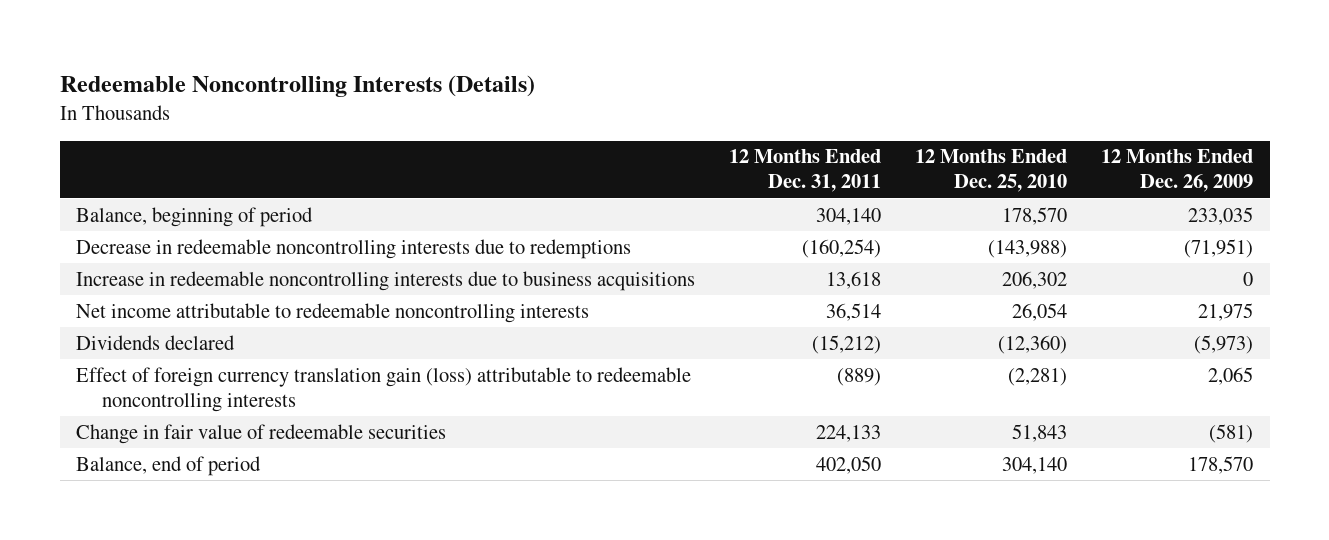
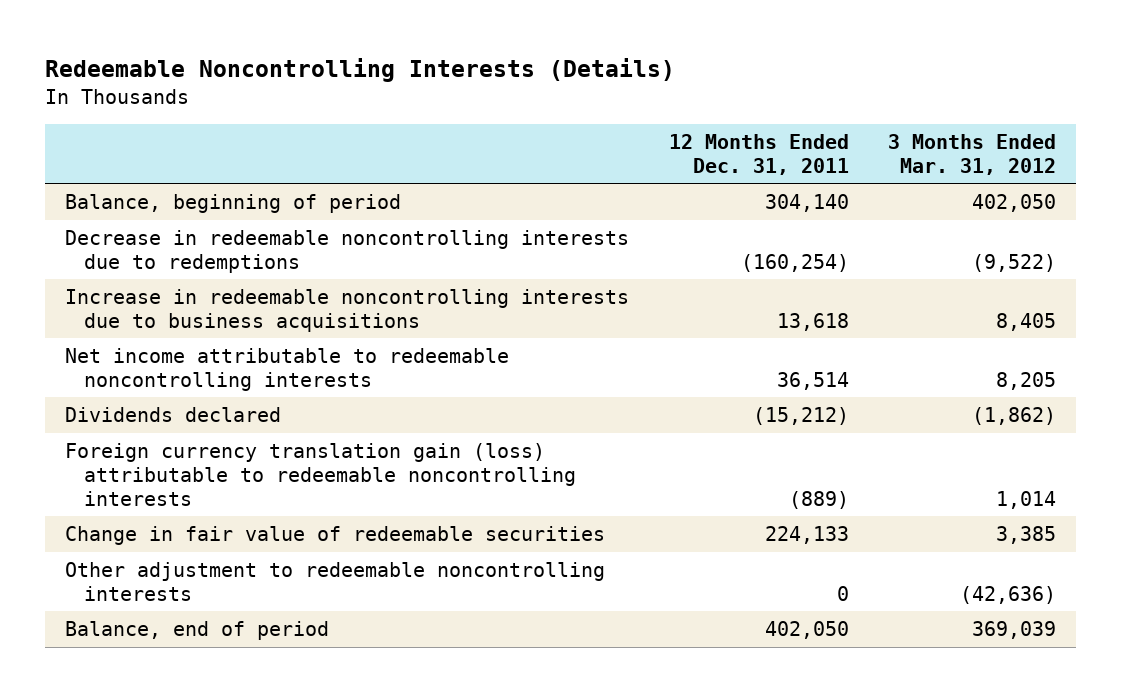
- | 12 Months Ended Dec. 31, 2011 | 12 Months Ended Dec. 25, 2010 | 12 Months Ended Dec. 26, 2009
+ | 12 Months Ended Dec. 31, 2011 | 3 Months Ended Mar. 31, 2012
- Effect of foreign currency translation gain (loss) attributable to redeemable noncontrolling interests | (889) | (2,281) | 2,065
+ Foreign currency translation gain (loss) attributable to redeemable noncontrolling interests | (889) | 1,014
+ Other adjustment to redeemable noncontrolling interests | 0 | (42,636)

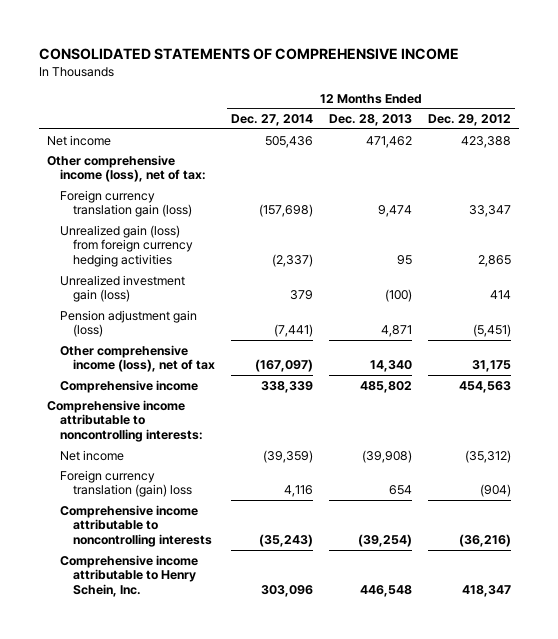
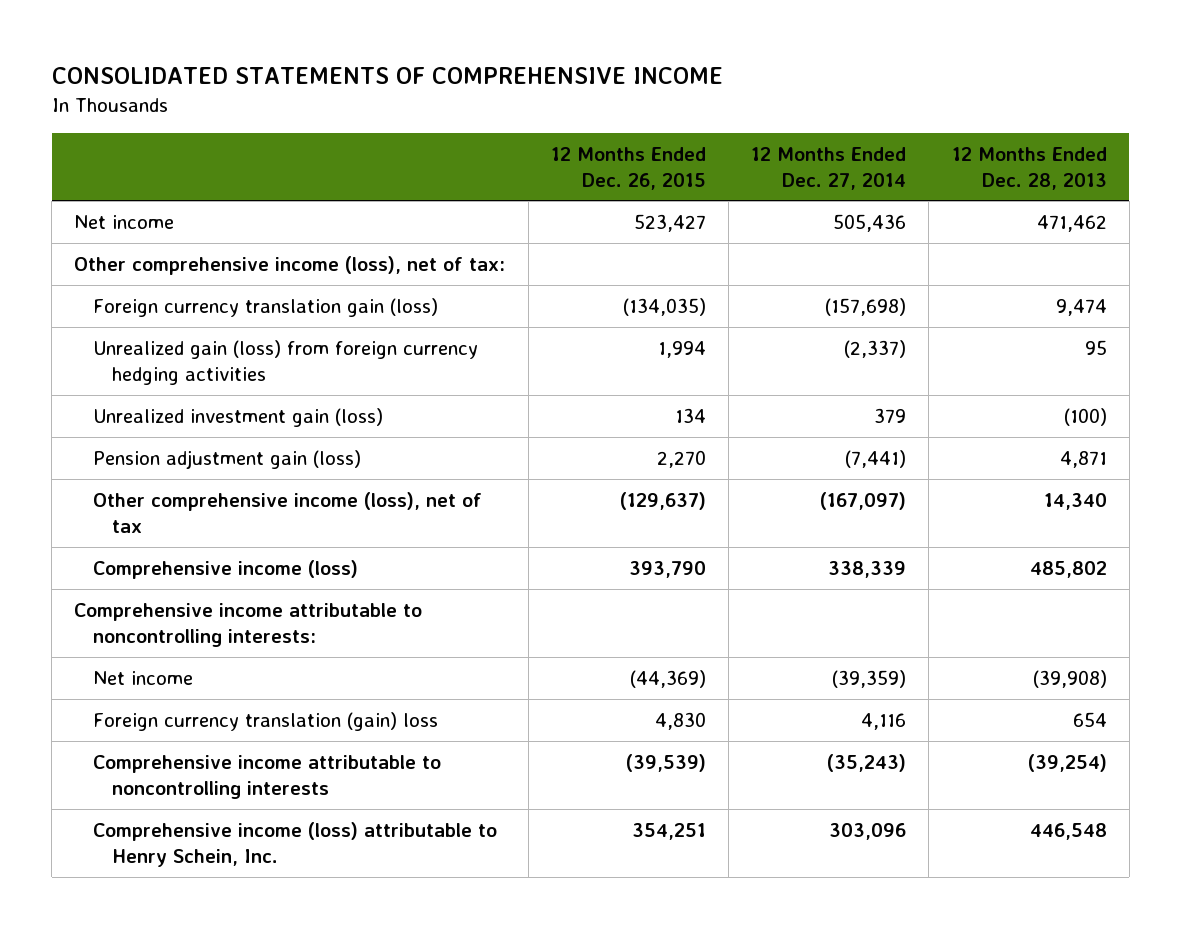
- | 12 Months Ended Dec. 27, 2014 | 12 Months Ended Dec. 28, 2013 | 12 Months Ended Dec. 29, 2012
+ | 12 Months Ended Dec. 26, 2015 | 12 Months Ended Dec. 27, 2014 | 12 Months Ended Dec. 28, 2013
- Comprehensive income | 338,339 | 485,802 | 454,563
+ Comprehensive income (loss) | 393,790 | 338,339 | 485,802
- Comprehensive income attributable to Henry Schein, Inc. | 303,096 | 446,548 | 418,347
+ Comprehensive income (loss) attributable to Henry Schein, Inc. | 354,251 | 303,096 | 446,548

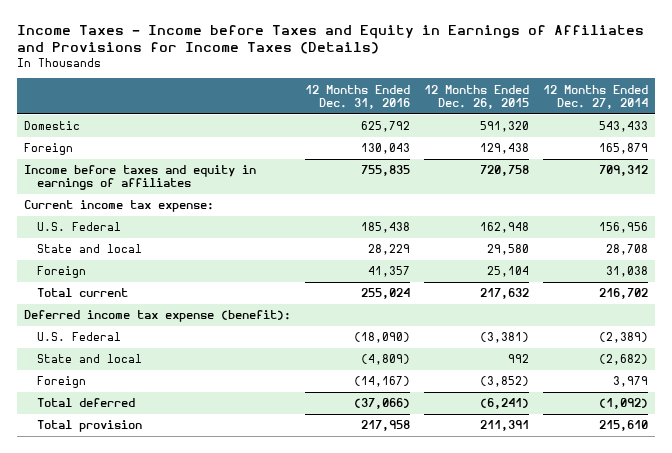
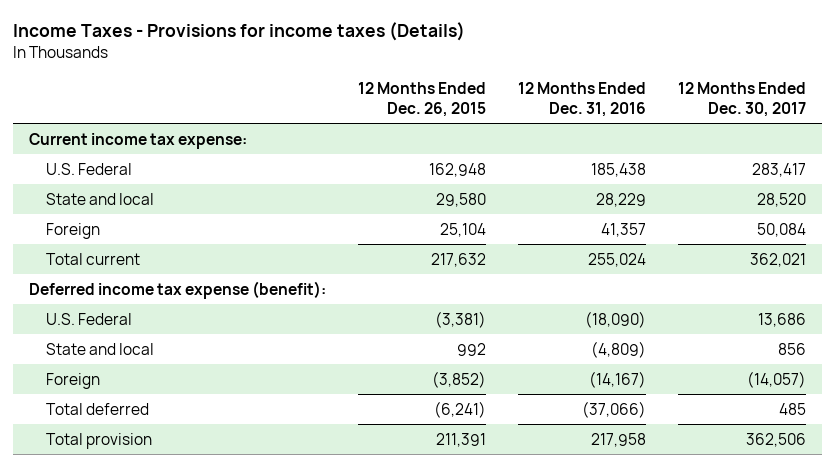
- Income Taxes - Income before Taxes and Equity in Earnings of Affiliates and Provisions for Income Taxes (Details)
+ Income Taxes - Provisions for income taxes (Details)
- | 12 Months Ended Dec. 31, 2016 | 12 Months Ended Dec. 26, 2015 | 12 Months Ended Dec. 27, 2014
+ | 12 Months Ended Dec. 26, 2015 | 12 Months Ended Dec. 31, 2016 | 12 Months Ended Dec. 30, 2017
- Domestic | 625,792 | 591,320 | 543,433
- Foreign | 130,043 | 129,438 | 165,879
- Income before taxes and equity in earnings of affiliates | 755,835 | 720,758 | 709,312

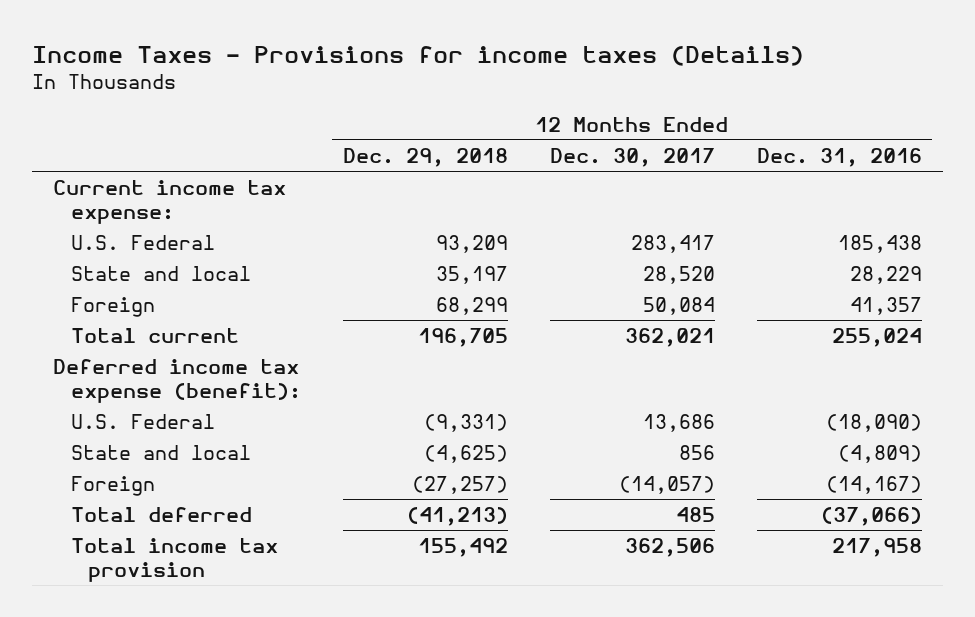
- | 12 Months Ended Dec. 26, 2015 | 12 Months Ended Dec. 31, 2016 | 12 Months Ended Dec. 30, 2017
+ | 12 Months Ended Dec. 29, 2018 | 12 Months Ended Dec. 30, 2017 | 12 Months Ended Dec. 31, 2016
- Total provision | 211,391 | 217,958 | 362,506
+ Total income tax provision | 155,492 | 362,506 | 217,958

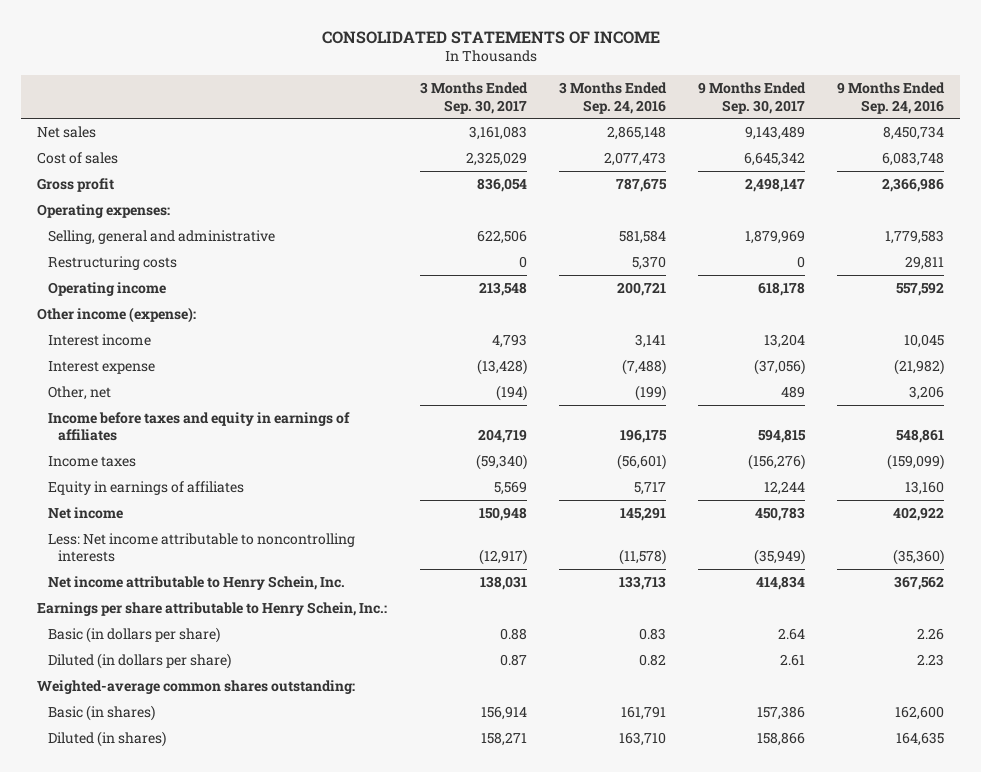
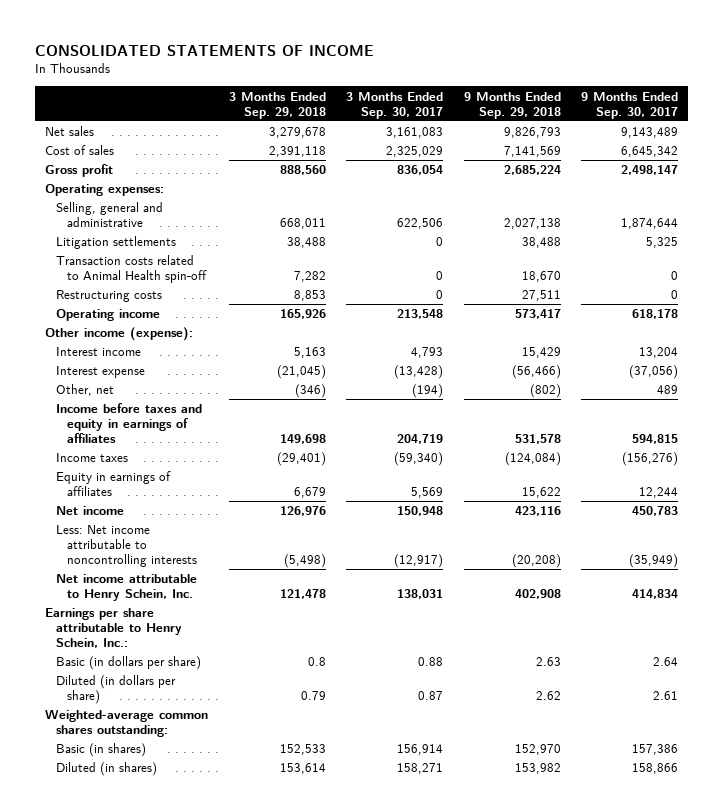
- | 3 Months Ended Sep. 30, 2017 | 3 Months Ended Sep. 24, 2016 | 9 Months Ended Sep. 30, 2017 | 9 Months Ended Sep. 24, 2016
+ | 3 Months Ended Sep. 29, 2018 | 3 Months Ended Sep. 30, 2017 | 9 Months Ended Sep. 29, 2018 | 9 Months Ended Sep. 30, 2017
- Selling, general and administrative | 622,506 | 581,584 | 1,879,969 | 1,779,583
+ Selling, general and administrative | 668,011 | 622,506 | 2,027,138 | 1,874,644
+ Litigation settlements | 38,488 | 0 | 38,488 | 5,325
+ Transaction costs related to Animal Health spin-off | 7,282 | 0 | 18,670 | 0

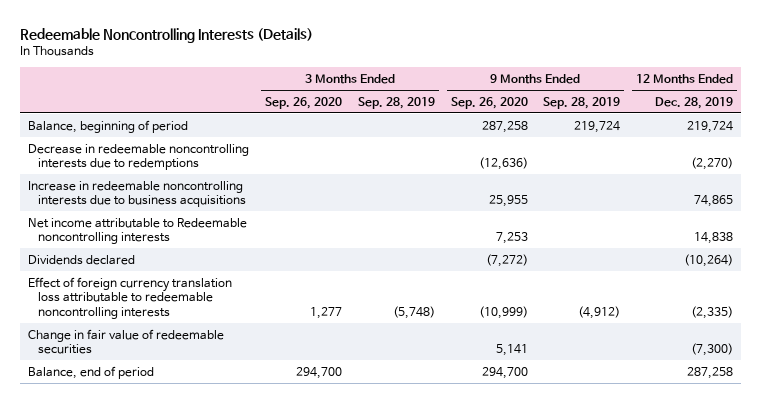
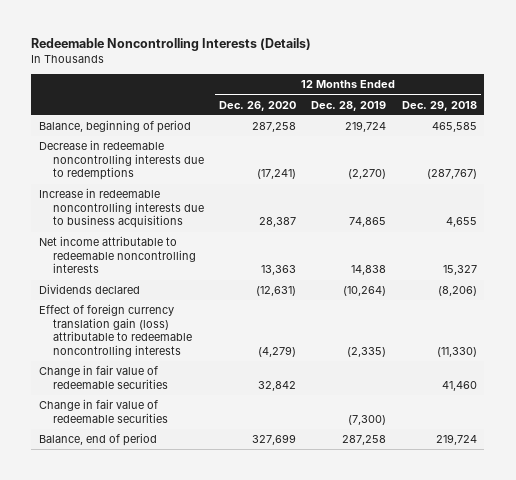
- | 3 Months Ended Sep. 26, 2020 | 3 Months Ended Sep. 28, 2019 | 9 Months Ended Sep. 26, 2020 | 9 Months Ended Sep. 28, 2019 | 12 Months Ended Dec. 28, 2019
+ | 12 Months Ended Dec. 26, 2020 | 12 Months Ended Dec. 28, 2019 | 12 Months Ended Dec. 29, 2018
- Net income attributable to Redeemable noncontrolling interests | | | 7,253 | | 14,838
+ Net income attributable to redeemable noncontrolling interests | 13,363 | 14,838 | 15,327
- Effect of foreign currency translation loss attributable to redeemable noncontrolling interests | 1,277 | (5,748) | (10,999) | (4,912) | (2,335)
+ Effect of foreign currency translation gain (loss) attributable to redeemable noncontrolling interests | (4,279) | (2,335) | (11,330)
+ Change in fair value of redeemable securities | 32,842 | | 41,460

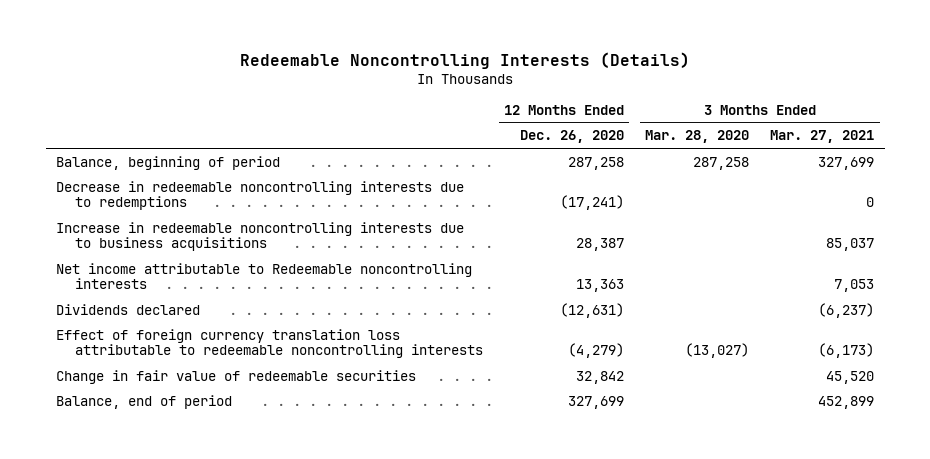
- | 12 Months Ended Dec. 26, 2020 | 12 Months Ended Dec. 28, 2019 | 12 Months Ended Dec. 29, 2018
+ | 12 Months Ended Dec. 26, 2020 | 3 Months Ended Mar. 28, 2020 | 3 Months Ended Mar. 27, 2021
- Net income attributable to redeemable noncontrolling interests | 13,363 | 14,838 | 15,327
+ Net income attributable to Redeemable noncontrolling interests | 13,363 | | 7,053
- Effect of foreign currency translation gain (loss) attributable to redeemable noncontrolling interests | (4,279) | (2,335) | (11,330)
+ Effect of foreign currency translation loss attributable to redeemable noncontrolling interests | (4,279) | (13,027) | (6,173)
- Change in fair value of redeemable securities | | (7,300) |

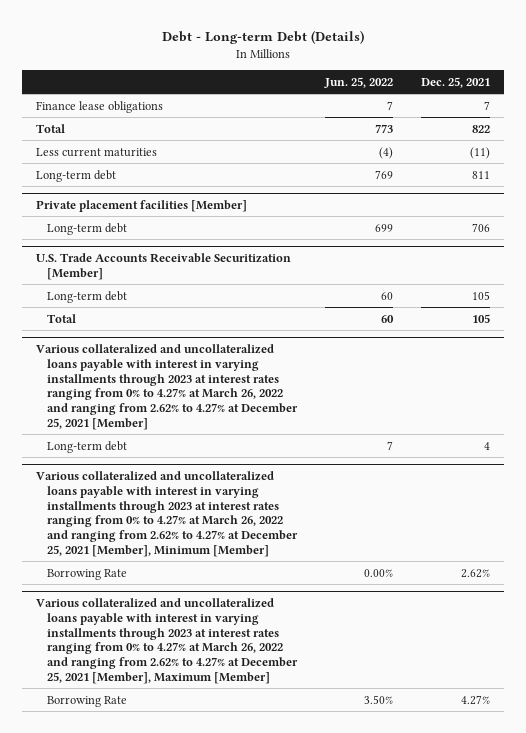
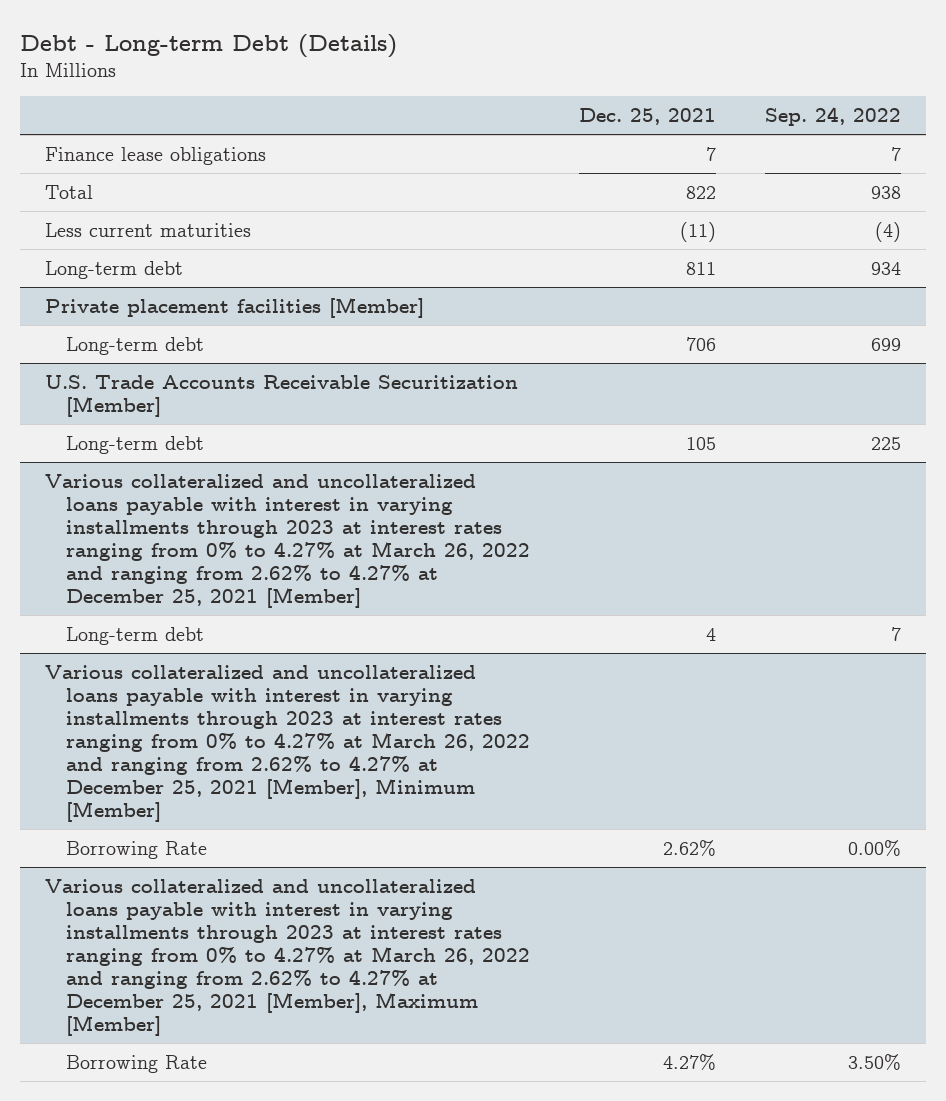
- | Jun. 25, 2022 | Dec. 25, 2021
+ | Dec. 25, 2021 | Sep. 24, 2022
@ U.S. Trade Accounts Receivable Securitization [Member]
- Total | 60 | 105

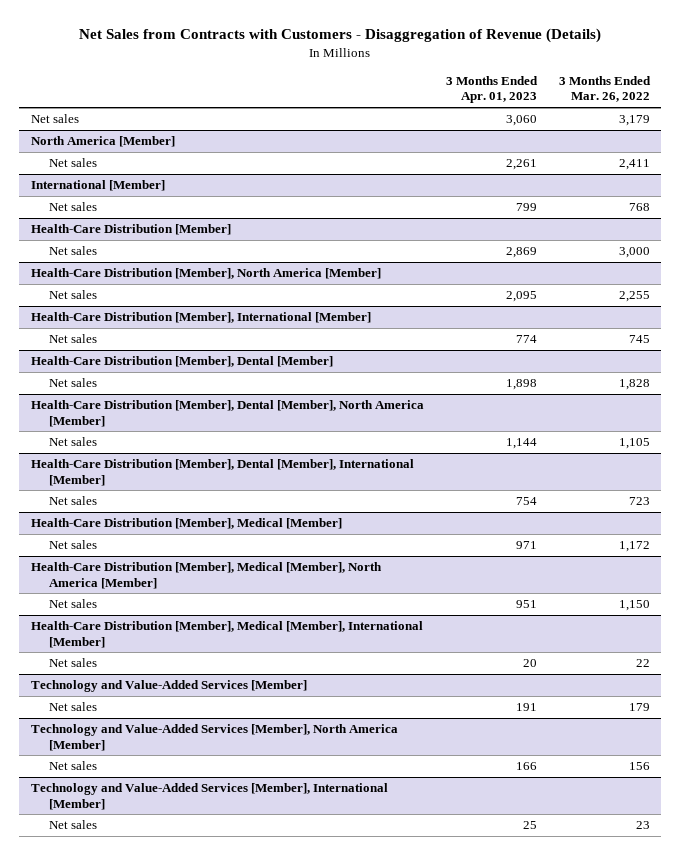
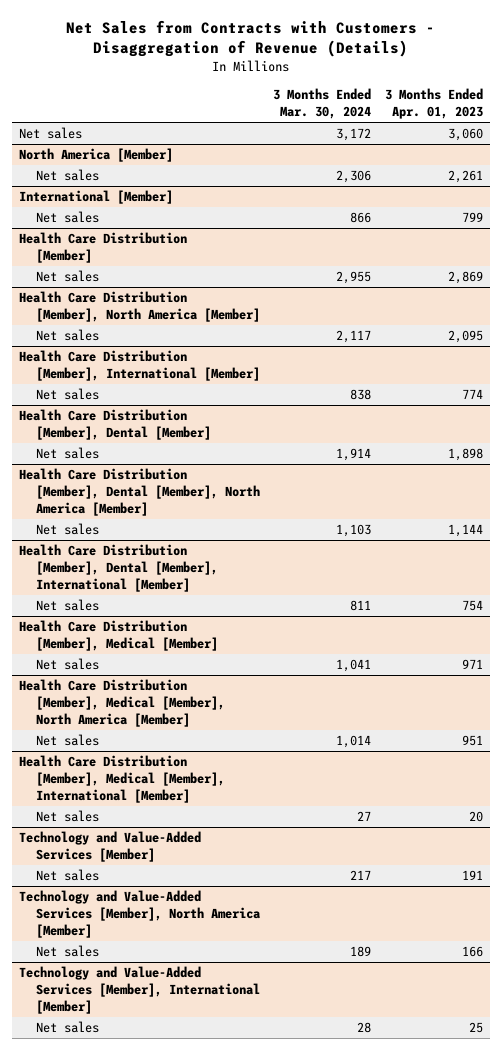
- | 3 Months Ended Apr. 01, 2023 | 3 Months Ended Mar. 26, 2022
+ | 3 Months Ended Mar. 30, 2024 | 3 Months Ended Apr. 01, 2023
- Health-Care Distribution [Member]
+ Health Care Distribution [Member]
- Health-Care Distribution [Member], North America [Member]
+ Health Care Distribution [Member], North America [Member]
- Health-Care Distribution [Member], International [Member]
+ Health Care Distribution [Member], International [Member]
- Health-Care Distribution [Member], Dental [Member]
+ Health Care Distribution [Member], Dental [Member]
- Health-Care Distribution [Member], Dental [Member], North America [Member]
+ Health Care Distribution [Member], Dental [Member], North America [Member]
- Health-Care Distribution [Member], Dental [Member], International [Member]
+ Health Care Distribution [Member], Dental [Member], International [Member]
- Health-Care Distribution [Member], Medical [Member]
+ Health Care Distribution [Member], Medical [Member]
- Health-Care Distribution [Member], Medical [Member], North America [Member]
+ Health Care Distribution [Member], Medical [Member], North America [Member]
- Health-Care Distribution [Member], Medical [Member], International [Member]
+ Health Care Distribution [Member], Medical [Member], International [Member]

